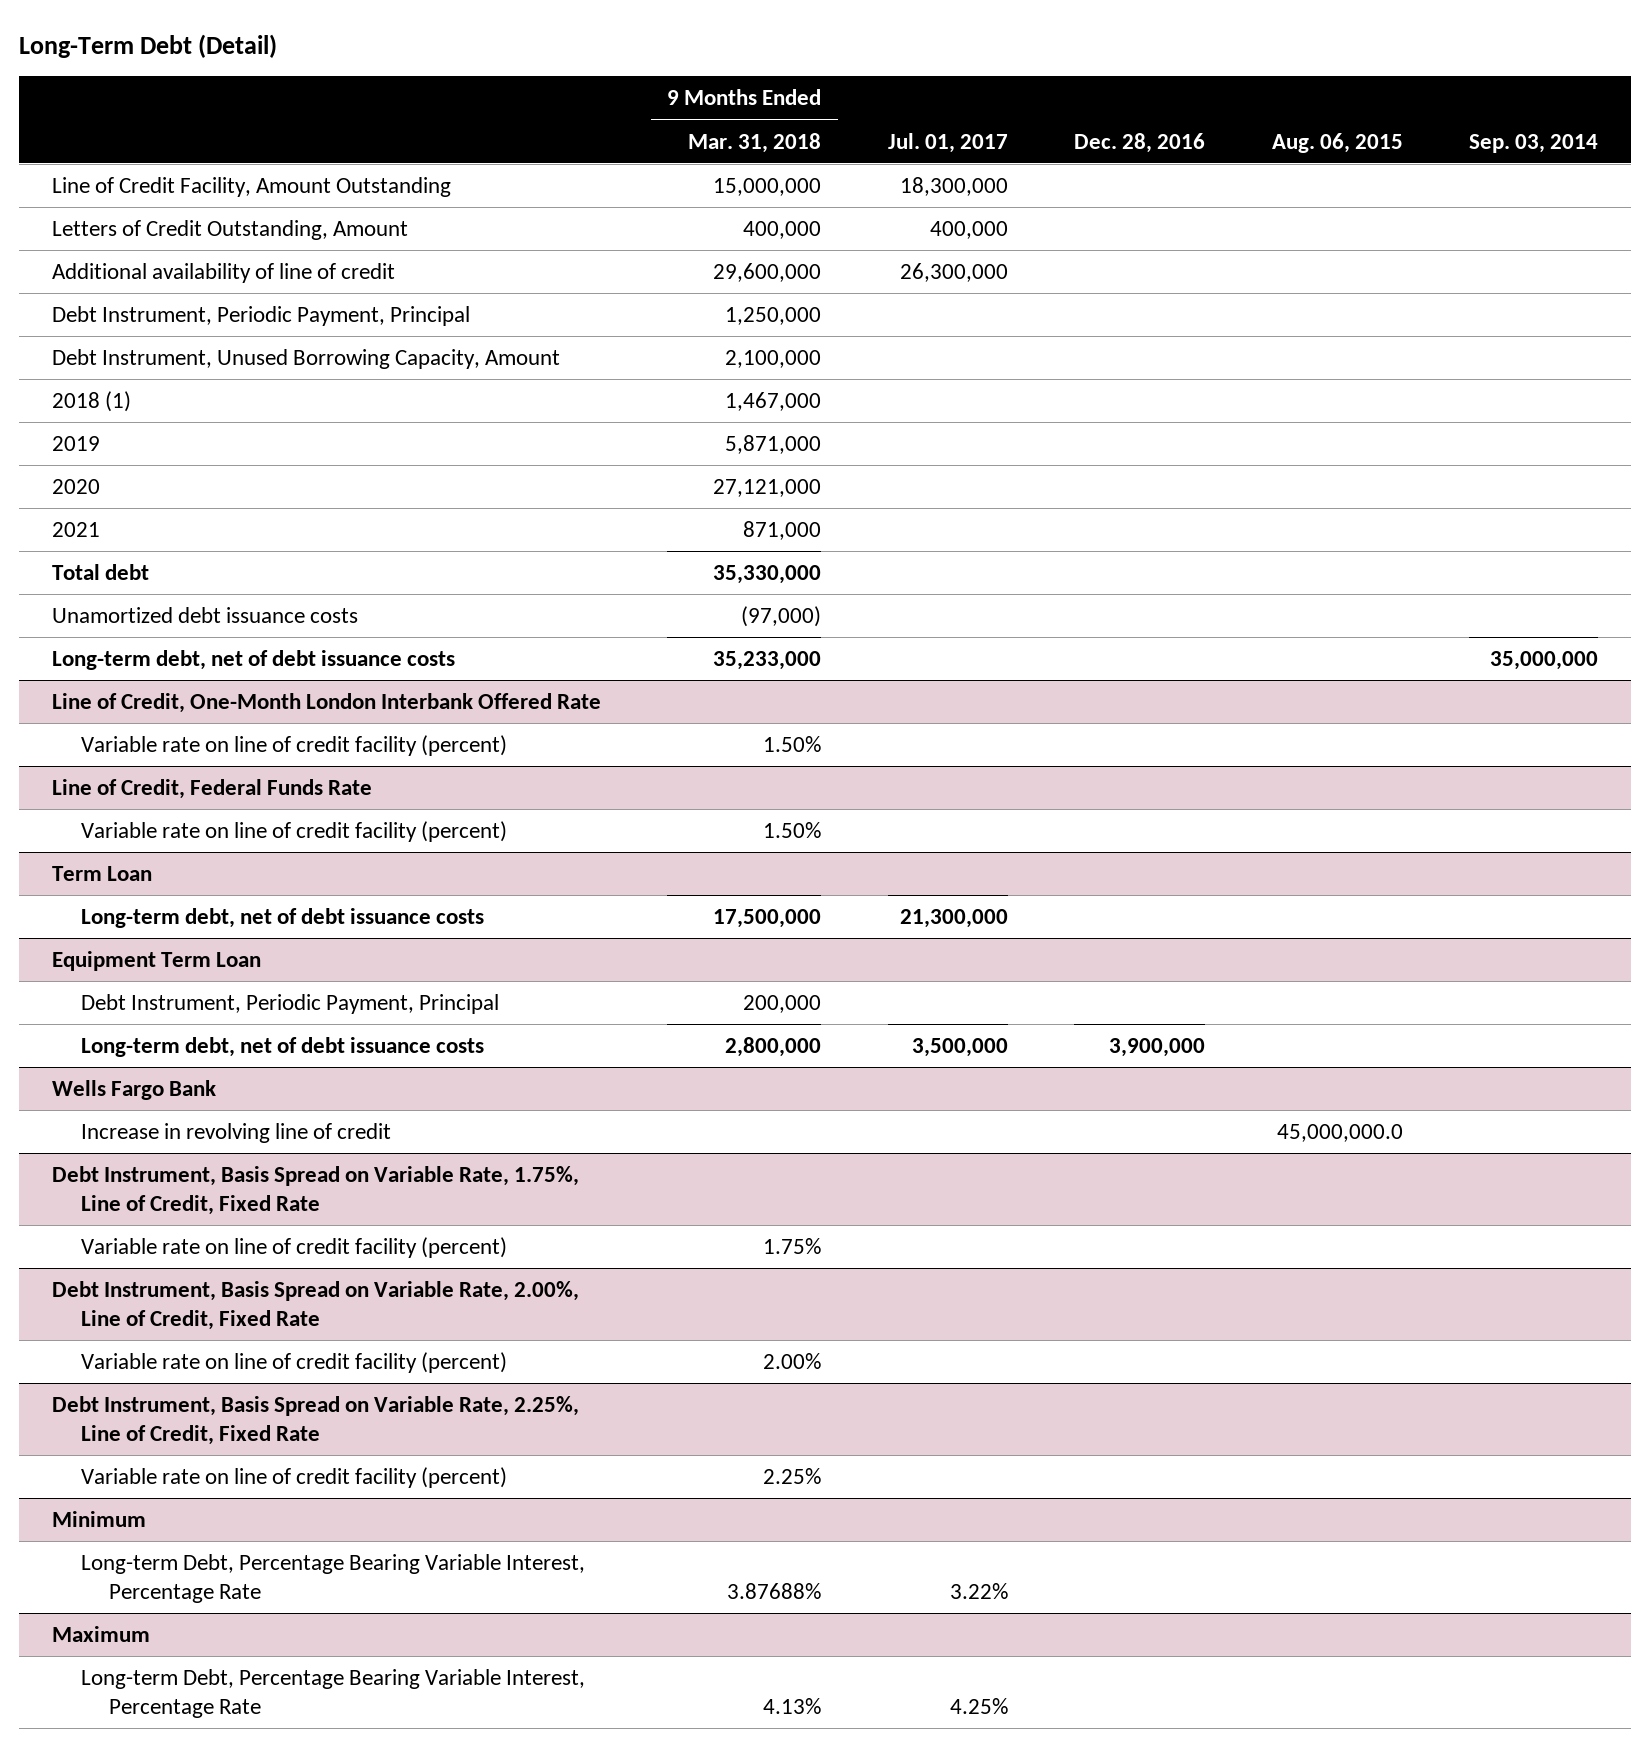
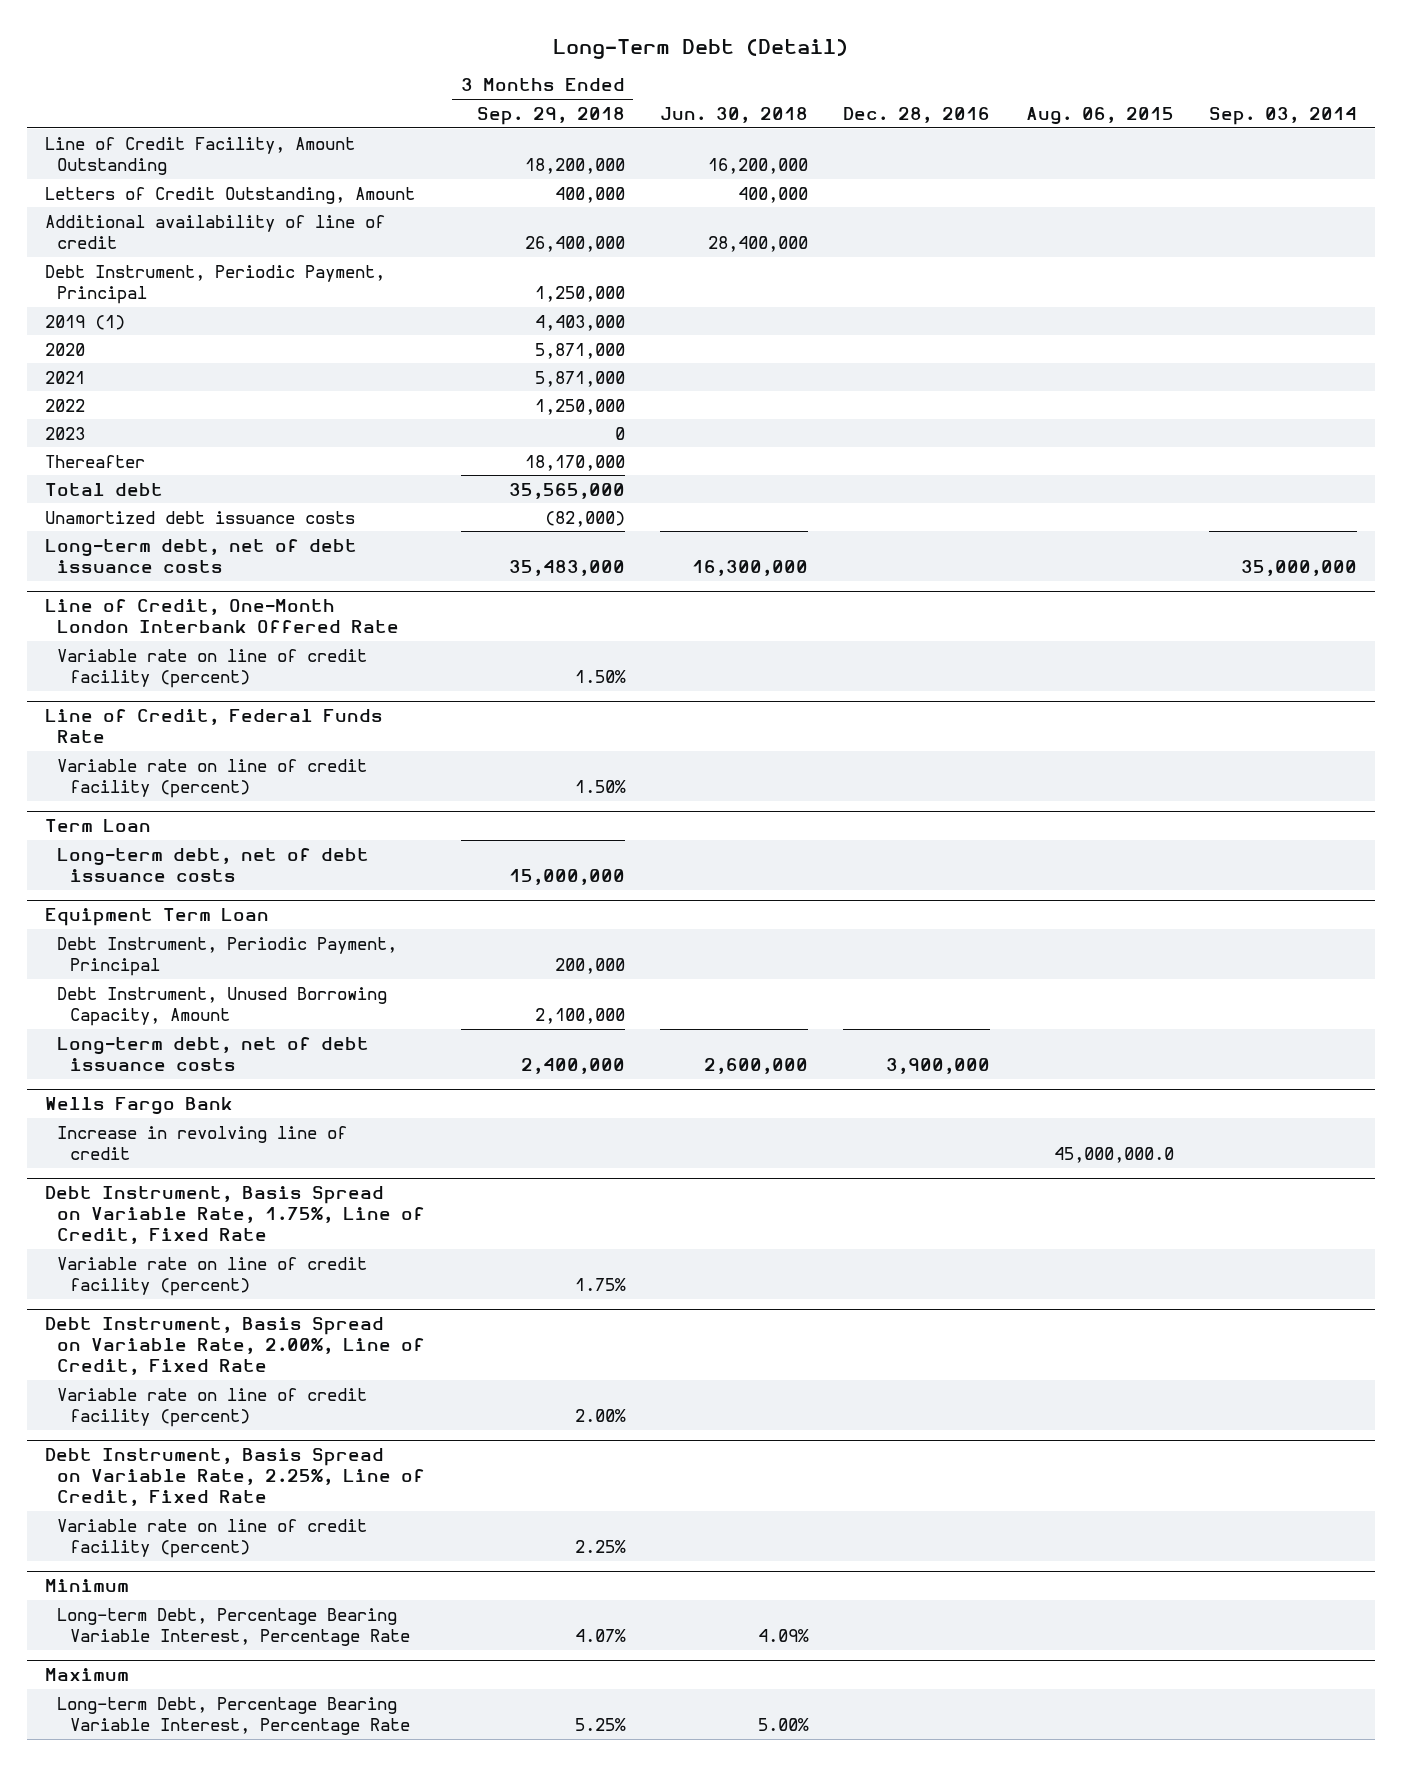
- | 9 Months Ended Mar. 31, 2018 | Jul. 01, 2017 | Dec. 28, 2016 | Aug. 06, 2015 | Sep. 03, 2014
+ | 3 Months Ended Sep. 29, 2018 | Jun. 30, 2018 | Dec. 28, 2016 | Aug. 06, 2015 | Sep. 03, 2014
- Debt Instrument, Unused Borrowing Capacity, Amount | 2,100,000 | | | |
- 2018 (1) | 1,467,000 | | | |
- 2019 | 5,871,000 | | | |
+ 2019 (1) | 4,403,000 | | | |
+ 2022 | 1,250,000 | | | |
+ 2023 | 0 | | | |
+ Thereafter | 18,170,000 | | | |
@ Equipment Term Loan
+ Debt Instrument, Unused Borrowing Capacity, Amount | 2,100,000 | | | |

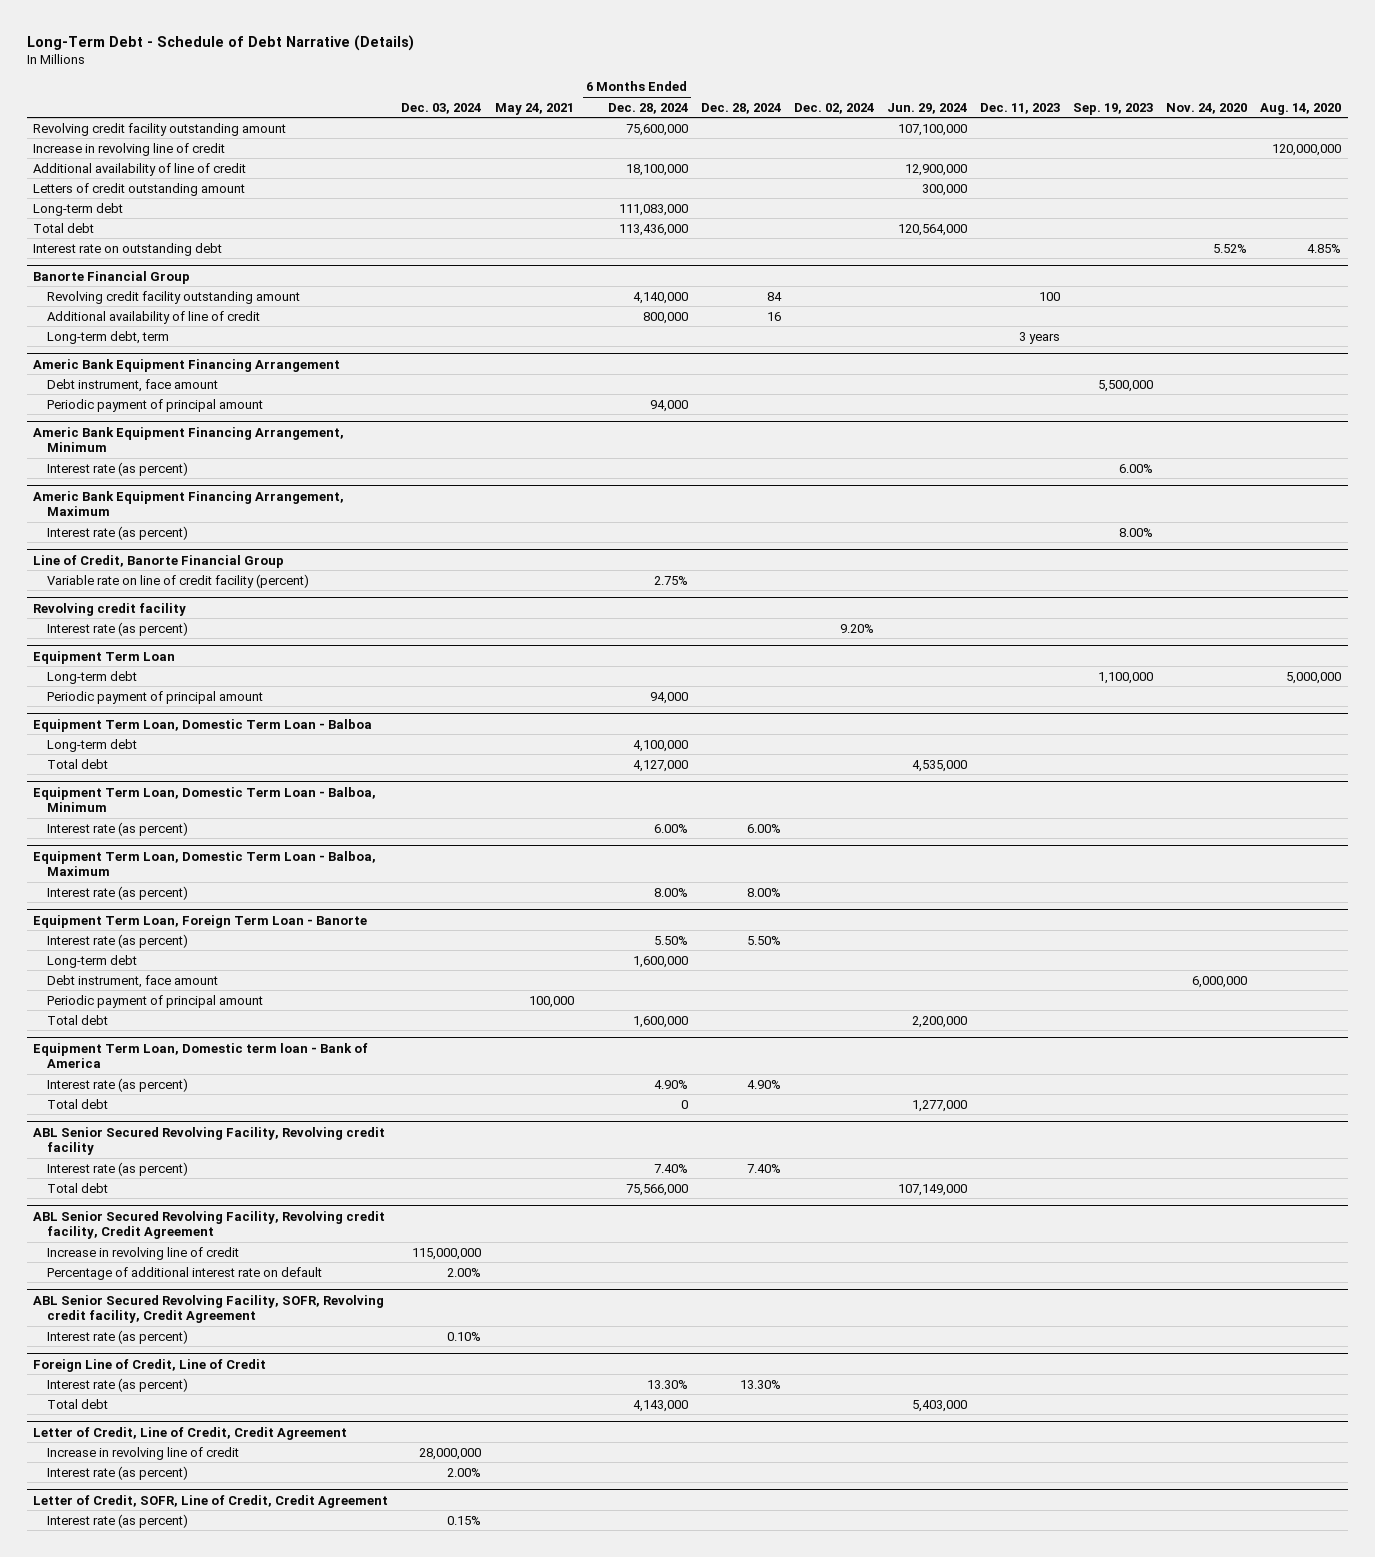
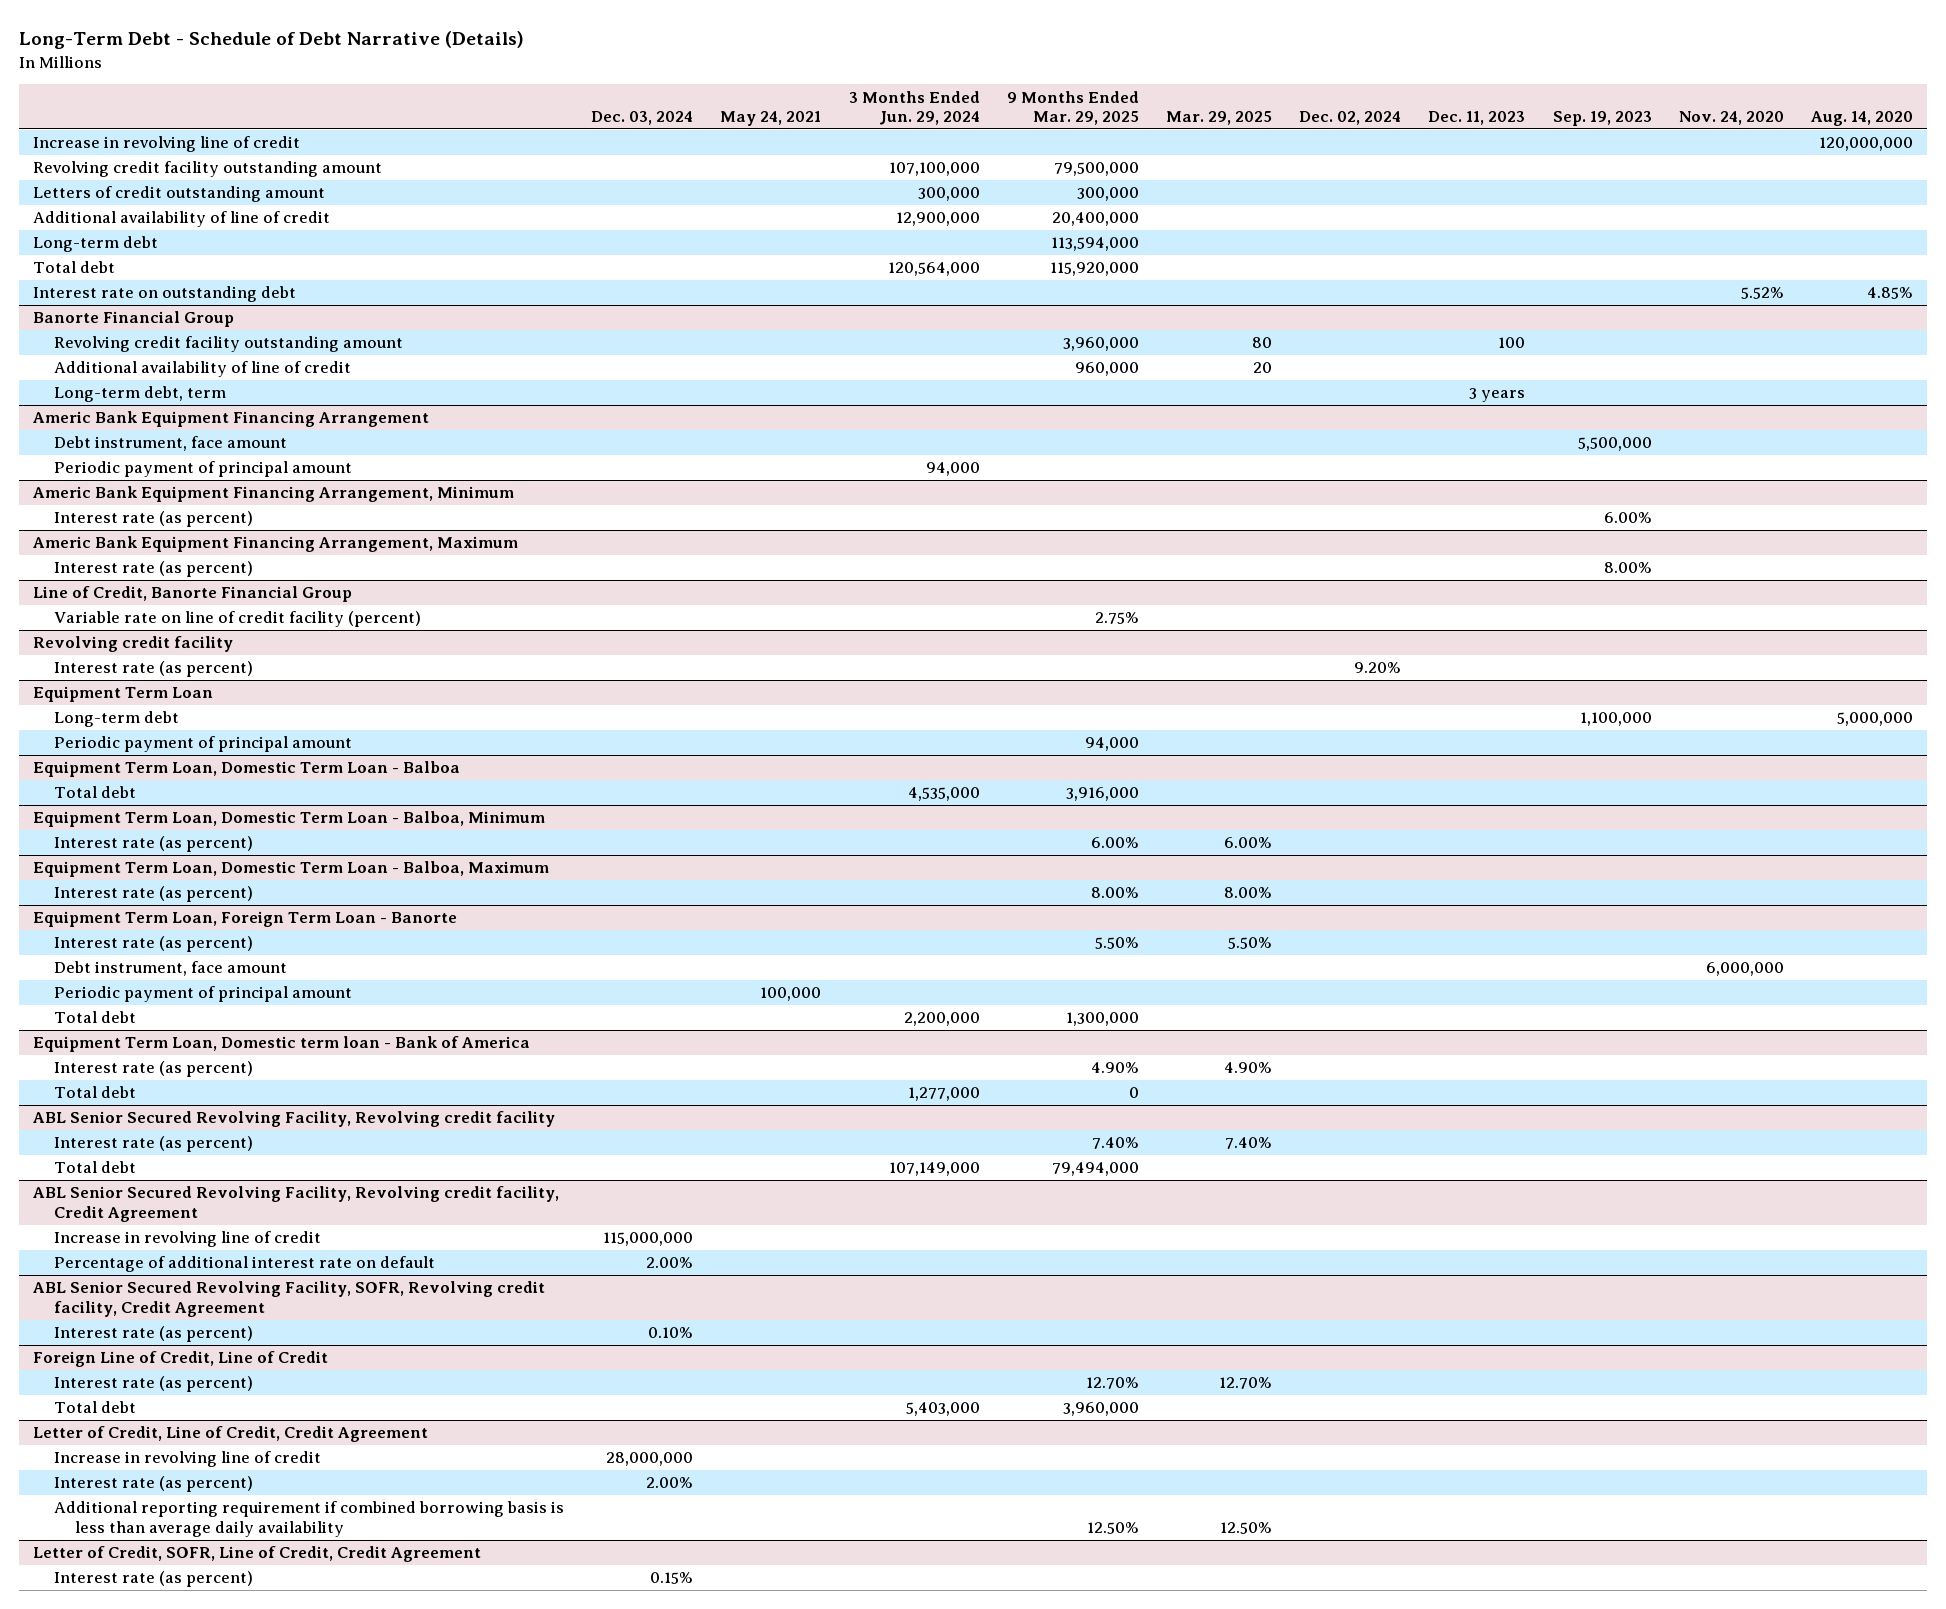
- | Dec. 03, 2024 | May 24, 2021 | 6 Months Ended Dec. 28, 2024 | Dec. 28, 2024 | Dec. 02, 2024 | Jun. 29, 2024 | Dec. 11, 2023 | Sep. 19, 2023 | Nov. 24, 2020 | Aug. 14, 2020
+ | Dec. 03, 2024 | May 24, 2021 | 3 Months Ended Jun. 29, 2024 | 9 Months Ended Mar. 29, 2025 | Mar. 29, 2025 | Dec. 02, 2024 | Dec. 11, 2023 | Sep. 19, 2023 | Nov. 24, 2020 | Aug. 14, 2020
moved down: Revolving credit facility outstanding amount | | | 107,100,000 | 79,500,000 | | | | | |
moved down: Additional availability of line of credit | | | 12,900,000 | 20,400,000 | | | | | |
@ Equipment Term Loan, Domestic Term Loan - Balboa
- Long-term debt | | | 4,100,000 | | | | | | |
@ Equipment Term Loan, Foreign Term Loan - Banorte
- Long-term debt | | | 1,600,000 | | | | | | |
@ Letter of Credit, Line of Credit, Credit Agreement
+ Additional reporting requirement if combined borrowing basis is less than average daily availability | | | | 12.50% | 12.50% | | | | |

